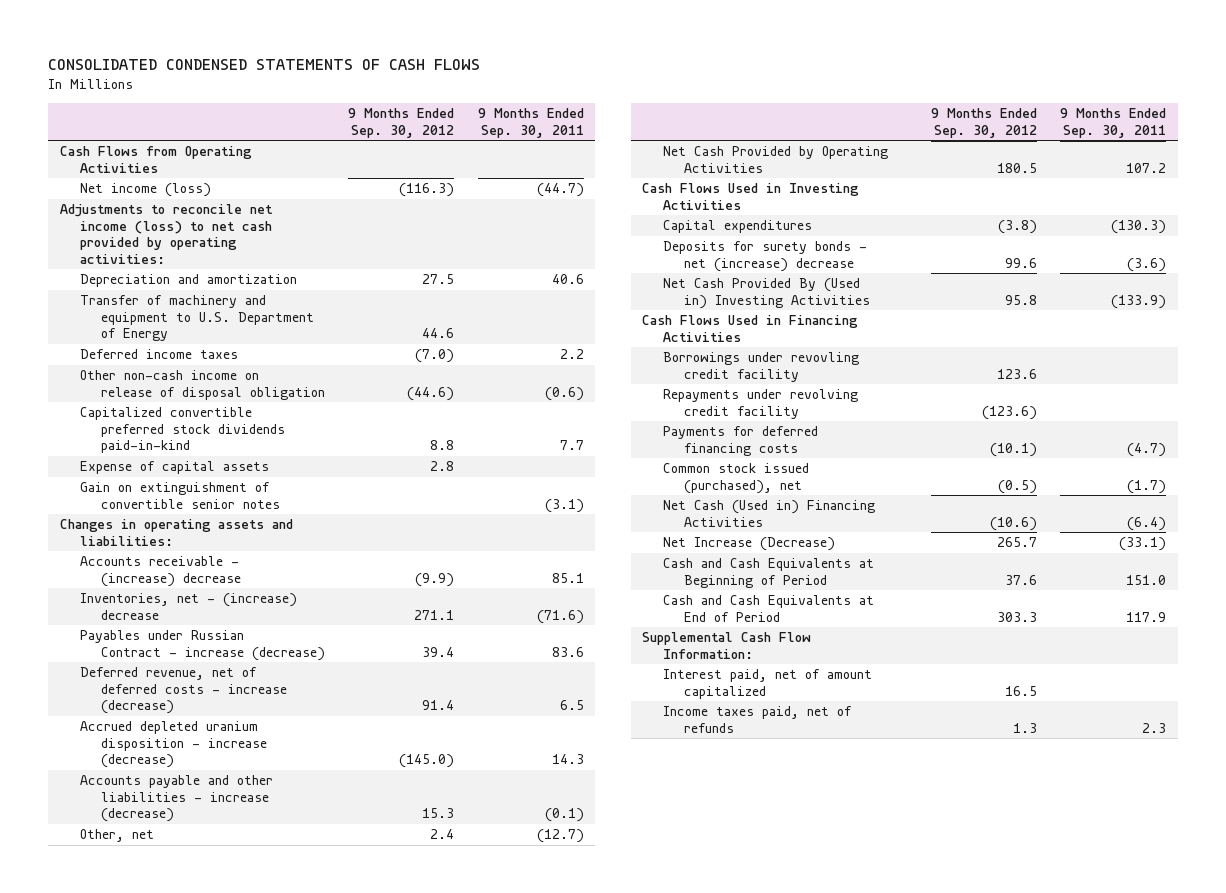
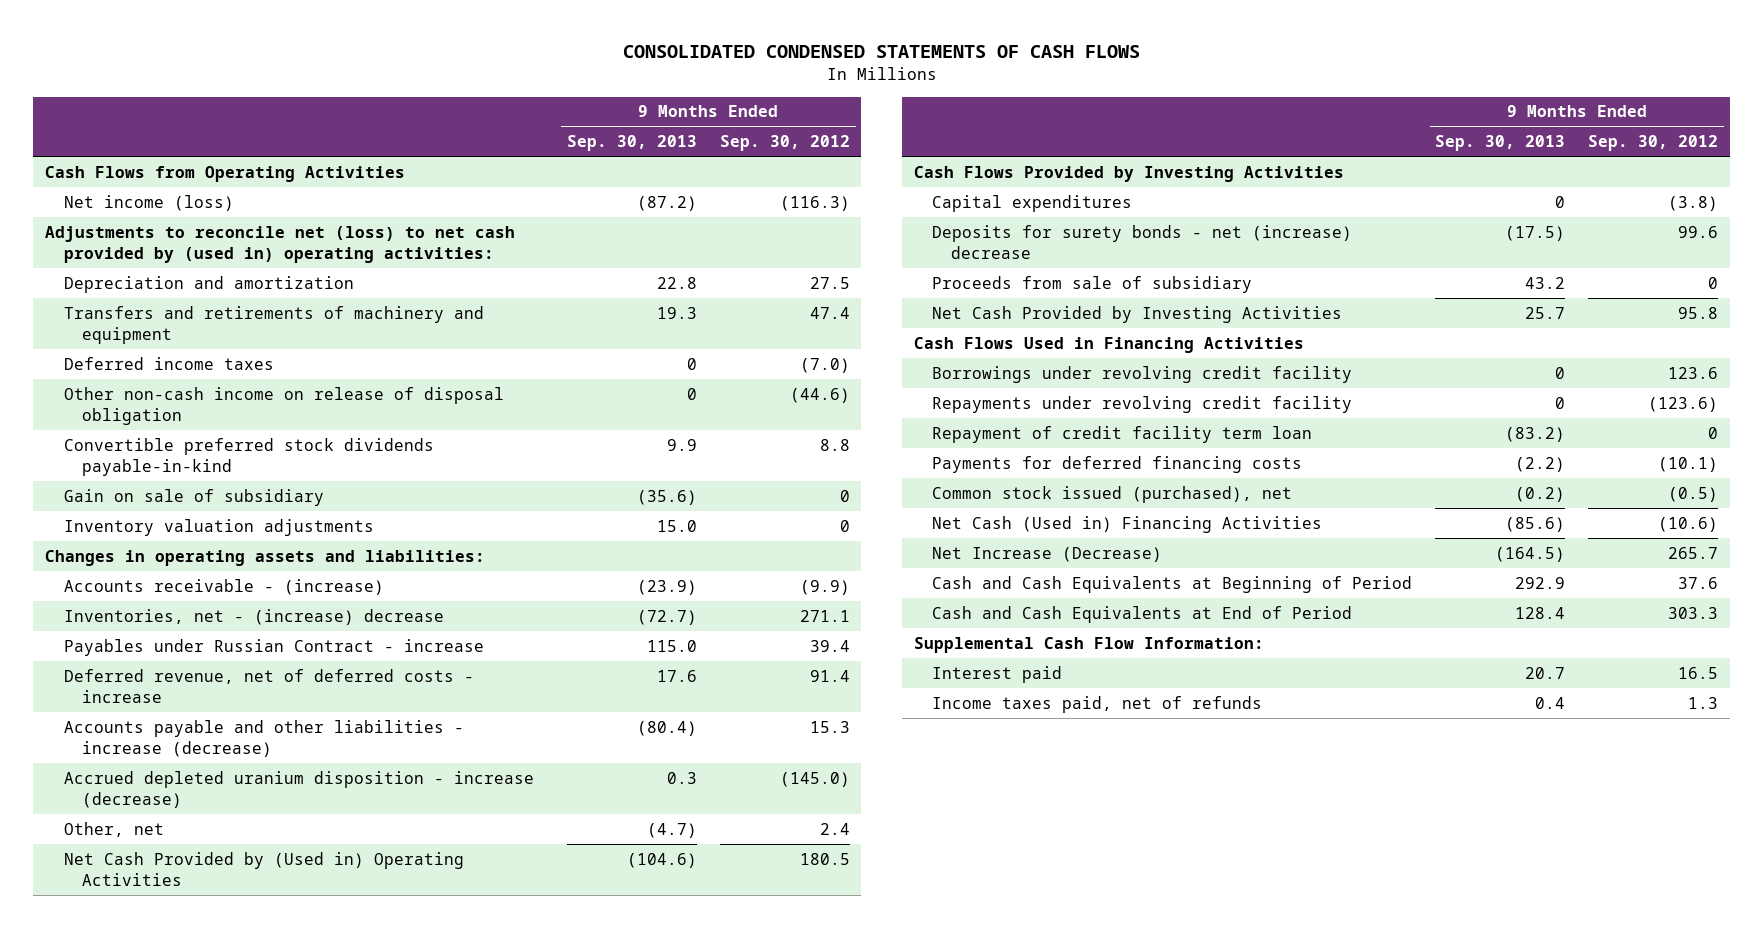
- | 9 Months Ended Sep. 30, 2012 | 9 Months Ended Sep. 30, 2011
+ | 9 Months Ended Sep. 30, 2013 | 9 Months Ended Sep. 30, 2012
- Adjustments to reconcile net income (loss) to net cash provided by operating activities:
+ Adjustments to reconcile net (loss) to net cash provided by (used in) operating activities:
- Transfer of machinery and equipment to U.S. Department of Energy | 44.6 |
+ Transfers and retirements of machinery and equipment | 19.3 | 47.4
- Capitalized convertible preferred stock dividends paid-in-kind | 8.8 | 7.7
- Expense of capital assets | 2.8 |
- Gain on extinguishment of convertible senior notes | | (3.1)
+ Convertible preferred stock dividends payable-in-kind | 9.9 | 8.8
+ Gain on sale of subsidiary | (35.6) | 0
+ Inventory valuation adjustments | 15.0 | 0
- Accounts receivable - (increase) decrease | (9.9) | 85.1
+ Accounts receivable - (increase) | (23.9) | (9.9)
- Payables under Russian Contract - increase (decrease) | 39.4 | 83.6
- Deferred revenue, net of deferred costs - increase (decrease) | 91.4 | 6.5
+ Payables under Russian Contract - increase | 115.0 | 39.4
+ Deferred revenue, net of deferred costs - increase | 17.6 | 91.4
moved down: Accrued depleted uranium disposition - increase (decrease) | 0.3 | (145.0)
- Net Cash Provided by Operating Activities | 180.5 | 107.2
- Cash Flows Used in Investing Activities
+ Net Cash Provided by (Used in) Operating Activities | (104.6) | 180.5
+ Cash Flows Provided by Investing Activities
- Net Cash Provided By (Used in) Investing Activities | 95.8 | (133.9)
+ Proceeds from sale of subsidiary | 43.2 | 0
+ Net Cash Provided by Investing Activities | 25.7 | 95.8
- Borrowings under revovling credit facility | 123.6 |
+ Borrowings under revolving credit facility | 0 | 123.6
+ Repayment of credit facility term loan | (83.2) | 0
- Interest paid, net of amount capitalized | 16.5 |
+ Interest paid | 20.7 | 16.5

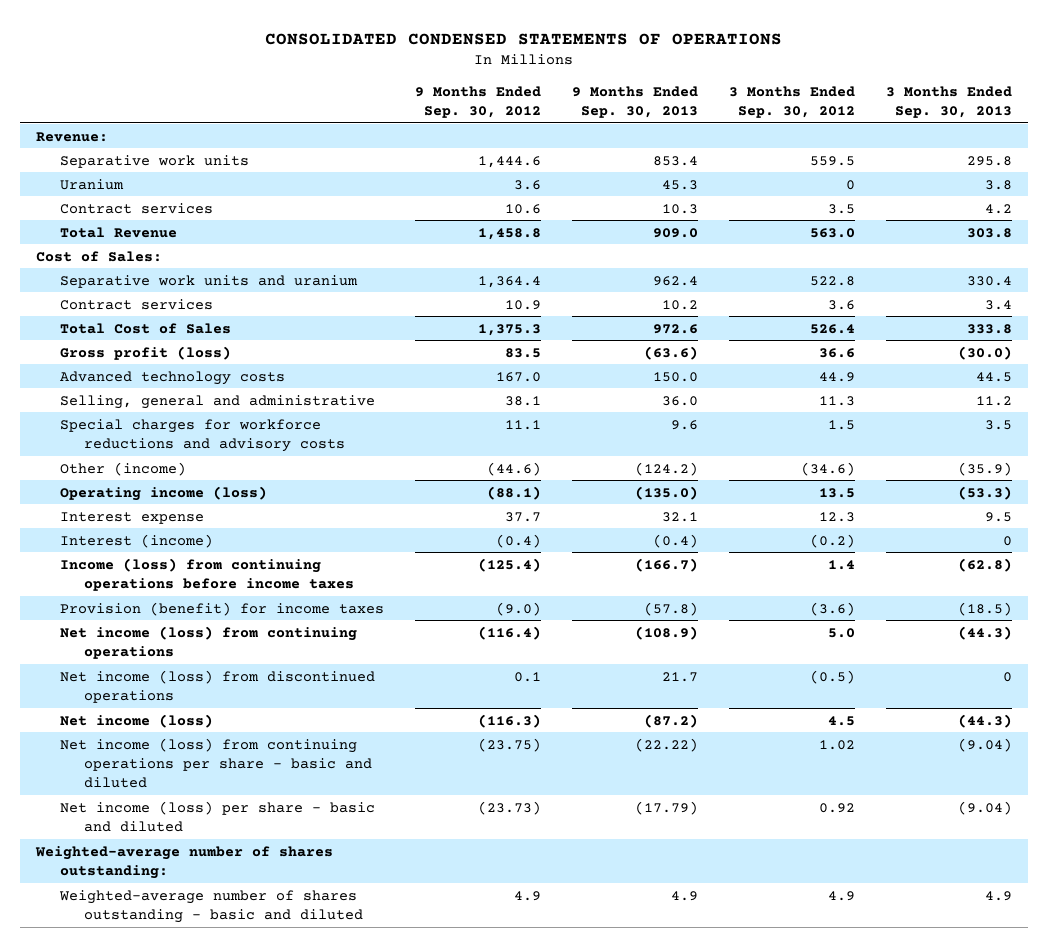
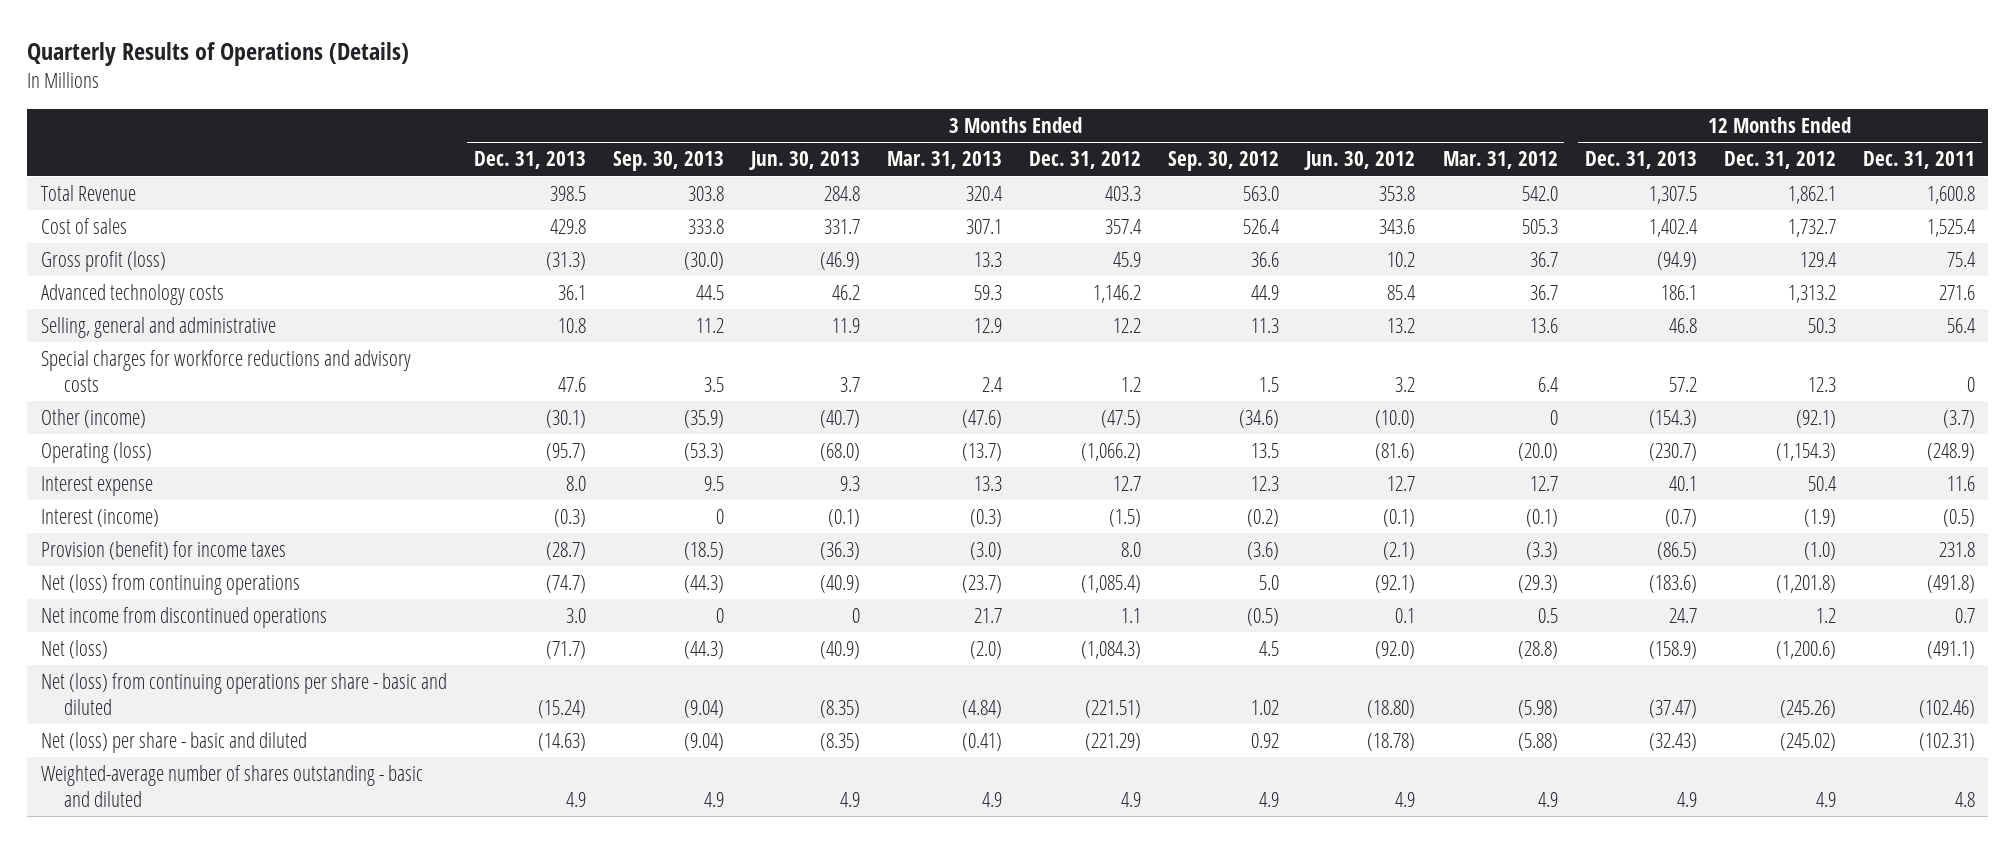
- CONSOLIDATED CONDENSED STATEMENTS OF OPERATIONS
+ Quarterly Results of Operations (Details)
- | 9 Months Ended Sep. 30, 2012 | 9 Months Ended Sep. 30, 2013 | 3 Months Ended Sep. 30, 2012 | 3 Months Ended Sep. 30, 2013
+ | 3 Months Ended Dec. 31, 2013 | 3 Months Ended Sep. 30, 2013 | 3 Months Ended Jun. 30, 2013 | 3 Months Ended Mar. 31, 2013 | 3 Months Ended Dec. 31, 2012 | 3 Months Ended Sep. 30, 2012 | 3 Months Ended Jun. 30, 2012 | 3 Months Ended Mar. 31, 2012 | 12 Months Ended Dec. 31, 2013 | 12 Months Ended Dec. 31, 2012 | 12 Months Ended Dec. 31, 2011
- Revenue:
- Separative work units | 1,444.6 | 853.4 | 559.5 | 295.8
- Uranium | 3.6 | 45.3 | 0 | 3.8
- Contract services | 10.6 | 10.3 | 3.5 | 4.2
- Cost of Sales:
- Separative work units and uranium | 1,364.4 | 962.4 | 522.8 | 330.4
- Contract services | 10.9 | 10.2 | 3.6 | 3.4
- Total Cost of Sales | 1,375.3 | 972.6 | 526.4 | 333.8
+ Cost of sales | 429.8 | 333.8 | 331.7 | 307.1 | 357.4 | 526.4 | 343.6 | 505.3 | 1,402.4 | 1,732.7 | 1,525.4
- Operating income (loss) | (88.1) | (135.0) | 13.5 | (53.3)
+ Operating (loss) | (95.7) | (53.3) | (68.0) | (13.7) | (1,066.2) | 13.5 | (81.6) | (20.0) | (230.7) | (1,154.3) | (248.9)
- Income (loss) from continuing operations before income taxes | (125.4) | (166.7) | 1.4 | (62.8)
- Net income (loss) from continuing operations | (116.4) | (108.9) | 5.0 | (44.3)
- Net income (loss) from discontinued operations | 0.1 | 21.7 | (0.5) | 0
- Net income (loss) | (116.3) | (87.2) | 4.5 | (44.3)
- Net income (loss) from continuing operations per share - basic and diluted | (23.75) | (22.22) | 1.02 | (9.04)
- Net income (loss) per share - basic and diluted | (23.73) | (17.79) | 0.92 | (9.04)
- Weighted-average number of shares outstanding:
+ Net (loss) from continuing operations | (74.7) | (44.3) | (40.9) | (23.7) | (1,085.4) | 5.0 | (92.1) | (29.3) | (183.6) | (1,201.8) | (491.8)
+ Net income from discontinued operations | 3.0 | 0 | 0 | 21.7 | 1.1 | (0.5) | 0.1 | 0.5 | 24.7 | 1.2 | 0.7
+ Net (loss) | (71.7) | (44.3) | (40.9) | (2.0) | (1,084.3) | 4.5 | (92.0) | (28.8) | (158.9) | (1,200.6) | (491.1)
+ Net (loss) from continuing operations per share - basic and diluted | (15.24) | (9.04) | (8.35) | (4.84) | (221.51) | 1.02 | (18.80) | (5.98) | (37.47) | (245.26) | (102.46)
+ Net (loss) per share - basic and diluted | (14.63) | (9.04) | (8.35) | (0.41) | (221.29) | 0.92 | (18.78) | (5.88) | (32.43) | (245.02) | (102.31)

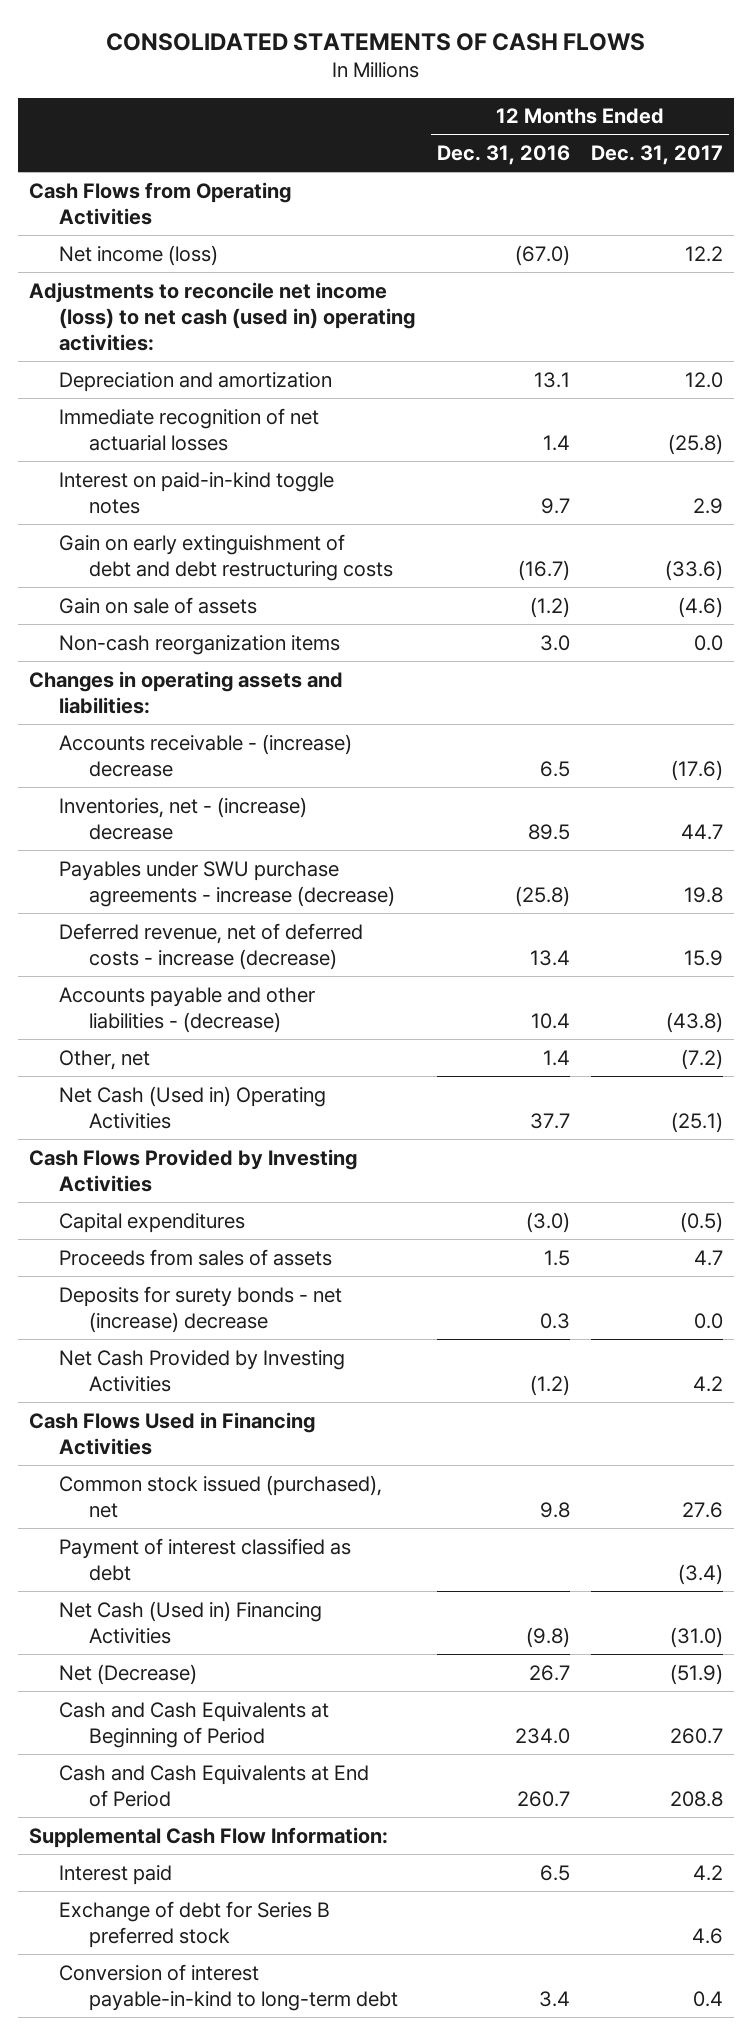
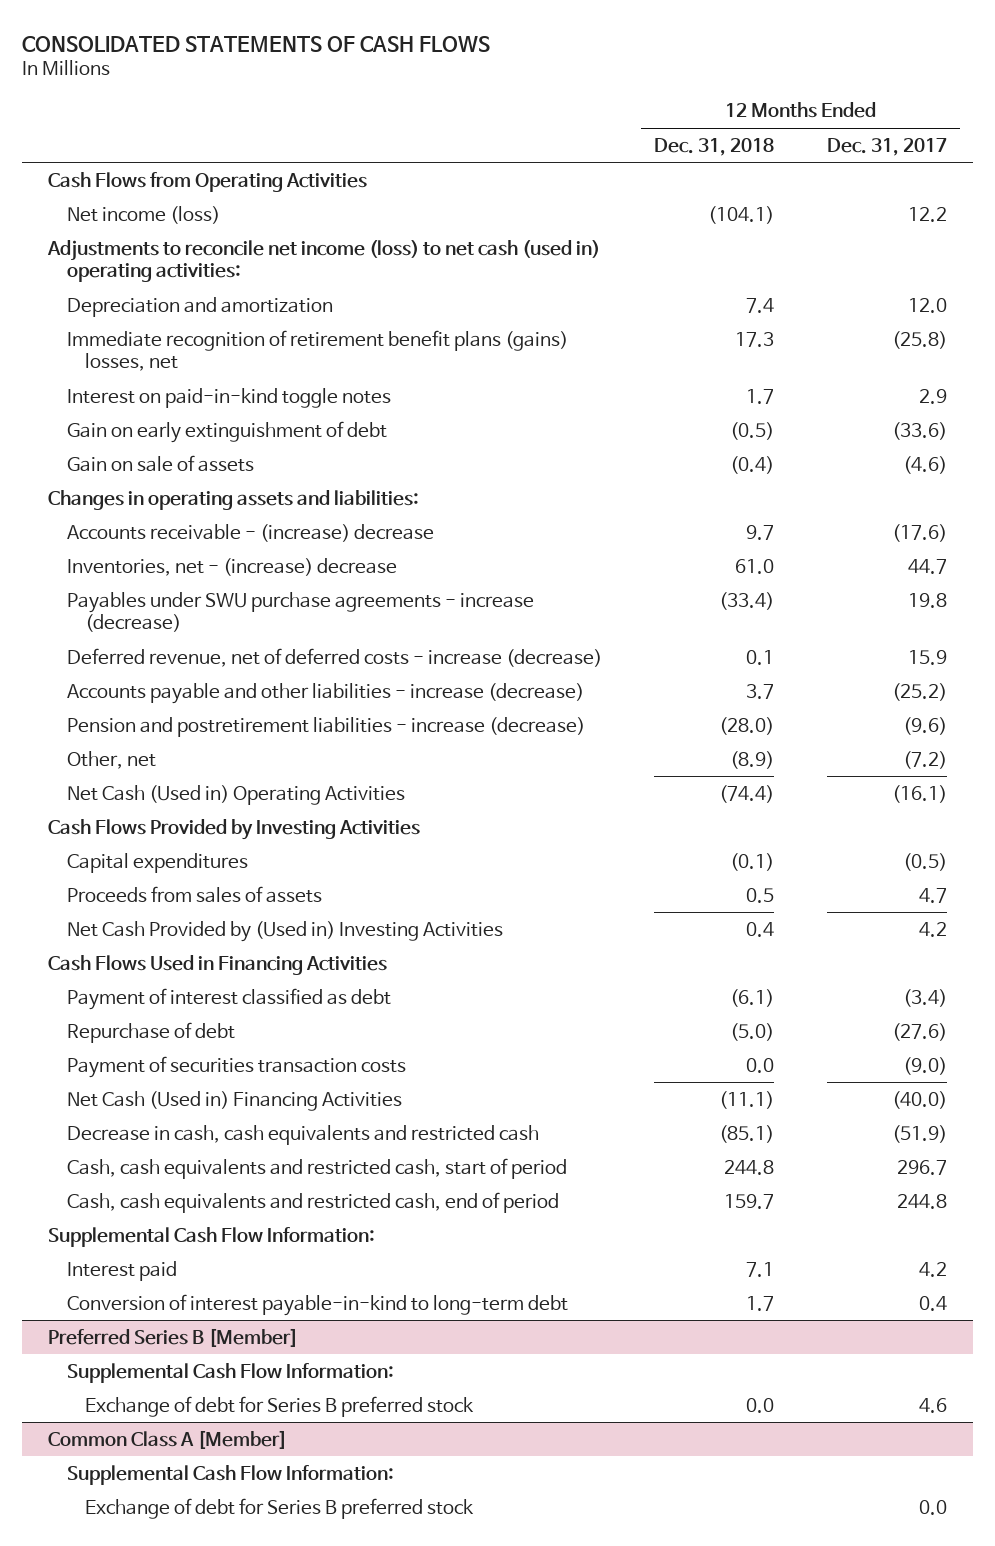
- | 12 Months Ended Dec. 31, 2016 | 12 Months Ended Dec. 31, 2017
+ | 12 Months Ended Dec. 31, 2018 | 12 Months Ended Dec. 31, 2017
- Immediate recognition of net actuarial losses | 1.4 | (25.8)
+ Immediate recognition of retirement benefit plans (gains) losses, net | 17.3 | (25.8)
- Gain on early extinguishment of debt and debt restructuring costs | (16.7) | (33.6)
+ Gain on early extinguishment of debt | (0.5) | (33.6)
- Non-cash reorganization items | 3.0 | 0.0
- Accounts payable and other liabilities - (decrease) | 10.4 | (43.8)
+ Accounts payable and other liabilities - increase (decrease) | 3.7 | (25.2)
+ Pension and postretirement liabilities - increase (decrease) | (28.0) | (9.6)
- Net Cash (Used in) Operating Activities | 37.7 | (25.1)
+ Net Cash (Used in) Operating Activities | (74.4) | (16.1)
- Deposits for surety bonds - net (increase) decrease | 0.3 | 0.0
- Net Cash Provided by Investing Activities | (1.2) | 4.2
+ Net Cash Provided by (Used in) Investing Activities | 0.4 | 4.2
- Common stock issued (purchased), net | 9.8 | 27.6
- Net Cash (Used in) Financing Activities | (9.8) | (31.0)
- Net (Decrease) | 26.7 | (51.9)
- Cash and Cash Equivalents at Beginning of Period | 234.0 | 260.7
- Cash and Cash Equivalents at End of Period | 260.7 | 208.8
+ Repurchase of debt | (5.0) | (27.6)
+ Payment of securities transaction costs | 0.0 | (9.0)
+ Net Cash (Used in) Financing Activities | (11.1) | (40.0)
+ Decrease in cash, cash equivalents and restricted cash | (85.1) | (51.9)
+ Cash, cash equivalents and restricted cash, start of period | 244.8 | 296.7
+ Cash, cash equivalents and restricted cash, end of period | 159.7 | 244.8
- Exchange of debt for Series B preferred stock | | 4.6
+ Preferred Series B [Member]
+ Supplemental Cash Flow Information:
+ Exchange of debt for Series B preferred stock | 0.0 | 4.6
+ Common Class A [Member]
+ Supplemental Cash Flow Information:
+ Exchange of debt for Series B preferred stock | | 0.0

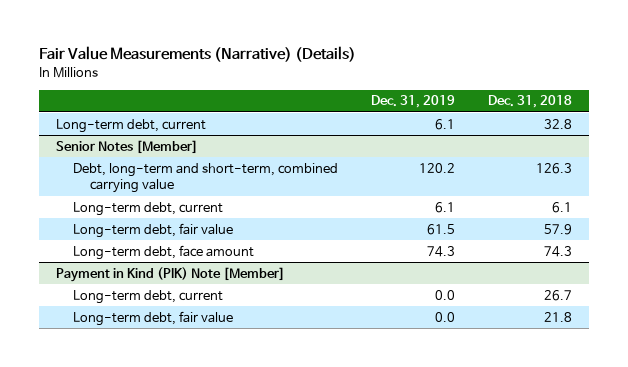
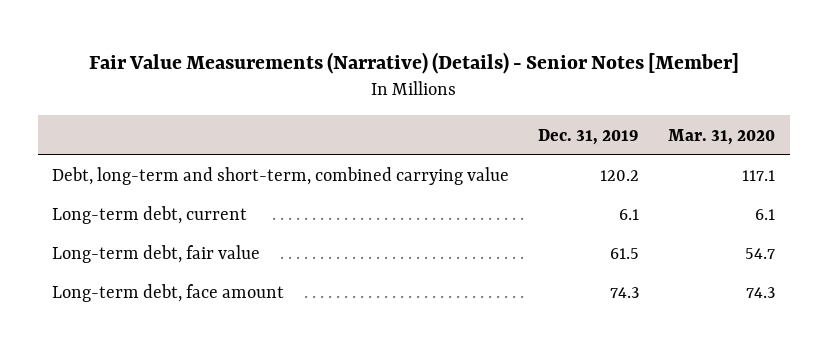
- Fair Value Measurements (Narrative) (Details)
+ Fair Value Measurements (Narrative) (Details) - Senior Notes [Member]
- | Dec. 31, 2019 | Dec. 31, 2018
+ | Dec. 31, 2019 | Mar. 31, 2020
- Long-term debt, current | 6.1 | 32.8
- Senior Notes [Member]
- Payment in Kind (PIK) Note [Member]
- Long-term debt, current | 0.0 | 26.7
- Long-term debt, fair value | 0.0 | 21.8

